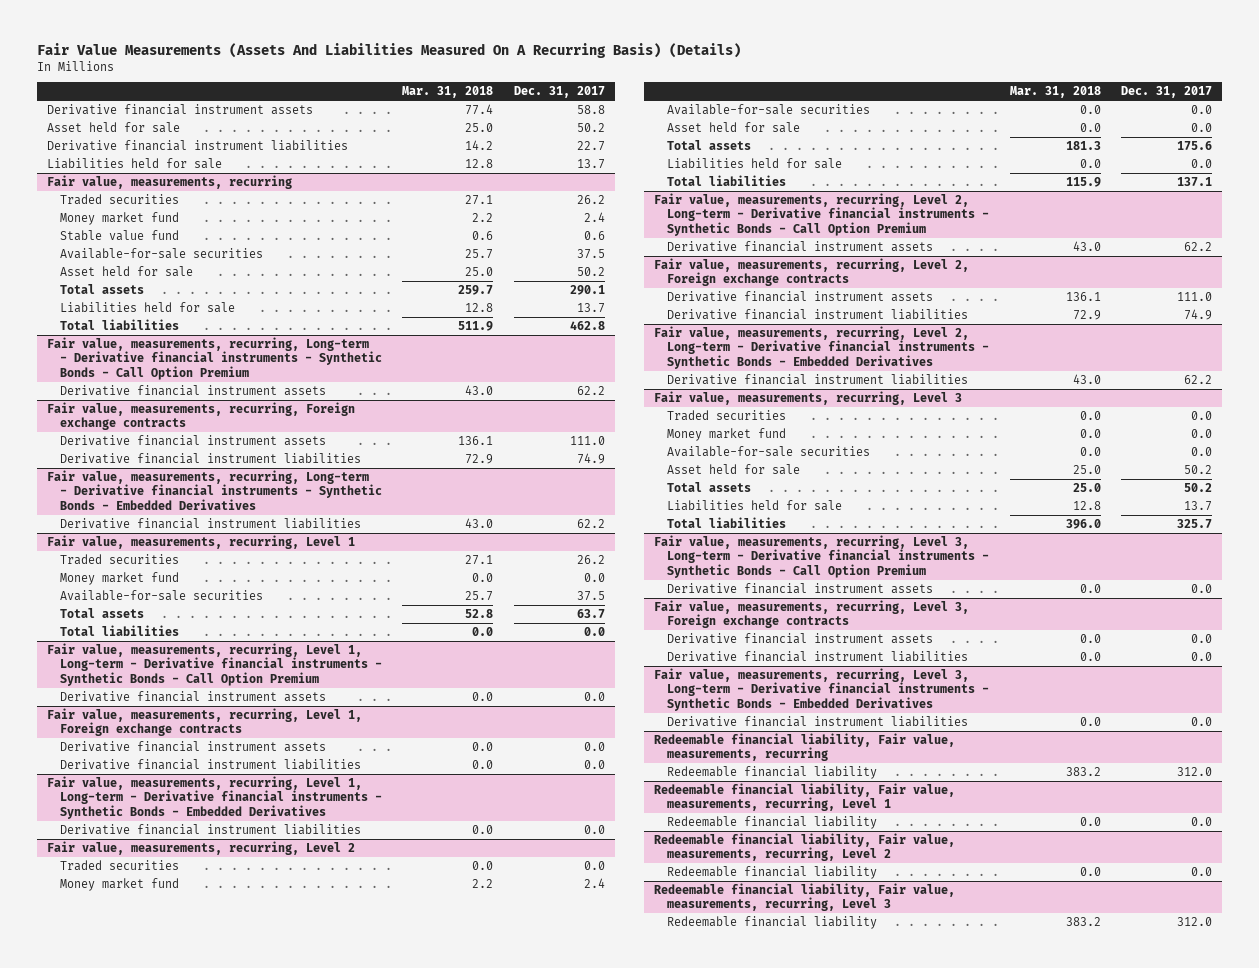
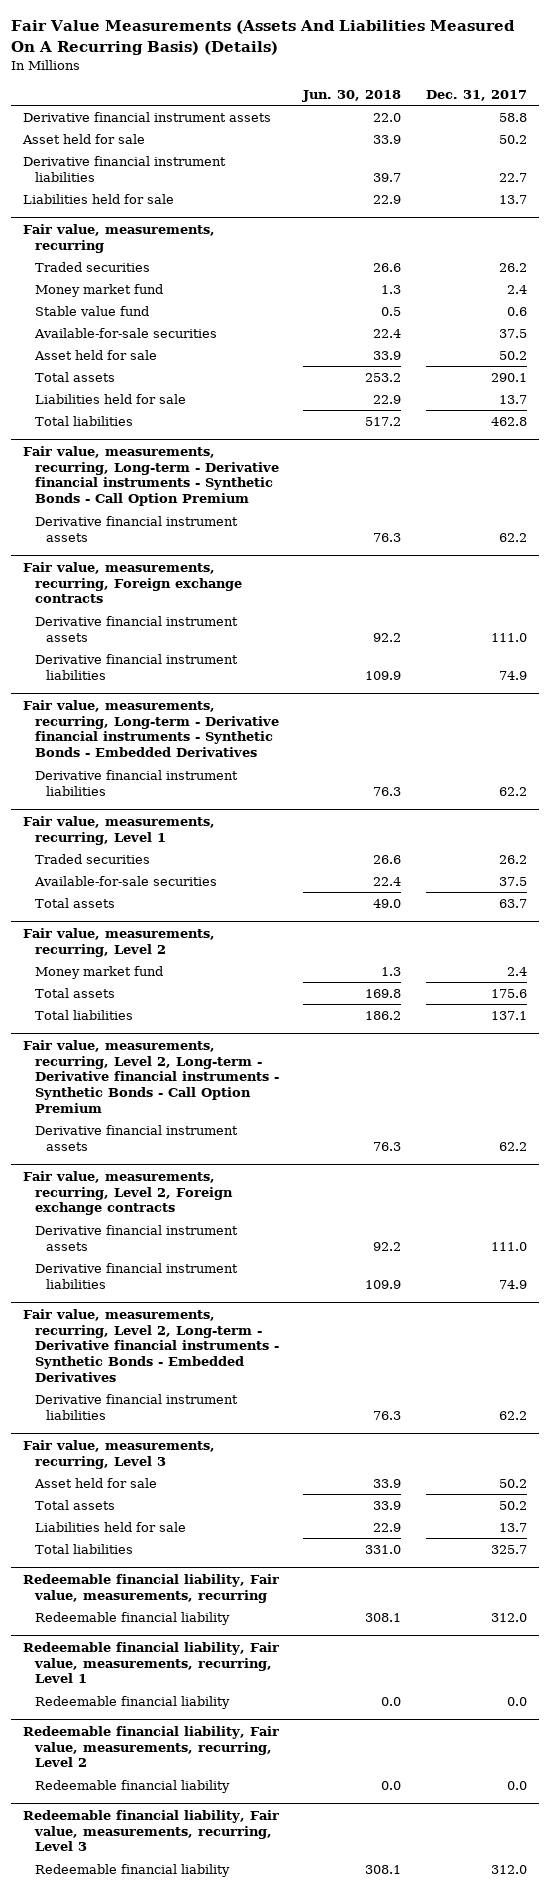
- | Mar. 31, 2018 | Dec. 31, 2017
+ | Jun. 30, 2018 | Dec. 31, 2017
@ Fair value, measurements, recurring, Level 1
- Money market fund | 0.0 | 0.0
- Total liabilities | 0.0 | 0.0
- Fair value, measurements, recurring, Level 1, Long-term - Derivative financial instruments - Synthetic Bonds - Call Option Premium
- Derivative financial instrument assets | 0.0 | 0.0
- Fair value, measurements, recurring, Level 1, Foreign exchange contracts
- Derivative financial instrument assets | 0.0 | 0.0
- Derivative financial instrument liabilities | 0.0 | 0.0
- Fair value, measurements, recurring, Level 1, Long-term - Derivative financial instruments - Synthetic Bonds - Embedded Derivatives
- Derivative financial instrument liabilities | 0.0 | 0.0
@ Fair value, measurements, recurring, Level 2
- Traded securities | 0.0 | 0.0
- Available-for-sale securities | 0.0 | 0.0
- Asset held for sale | 0.0 | 0.0
- Liabilities held for sale | 0.0 | 0.0
@ Fair value, measurements, recurring, Level 3
- Traded securities | 0.0 | 0.0
- Money market fund | 0.0 | 0.0
- Available-for-sale securities | 0.0 | 0.0
- Fair value, measurements, recurring, Level 3, Long-term - Derivative financial instruments - Synthetic Bonds - Call Option Premium
- Derivative financial instrument assets | 0.0 | 0.0
- Fair value, measurements, recurring, Level 3, Foreign exchange contracts
- Derivative financial instrument assets | 0.0 | 0.0
- Derivative financial instrument liabilities | 0.0 | 0.0
- Fair value, measurements, recurring, Level 3, Long-term - Derivative financial instruments - Synthetic Bonds - Embedded Derivatives
- Derivative financial instrument liabilities | 0.0 | 0.0

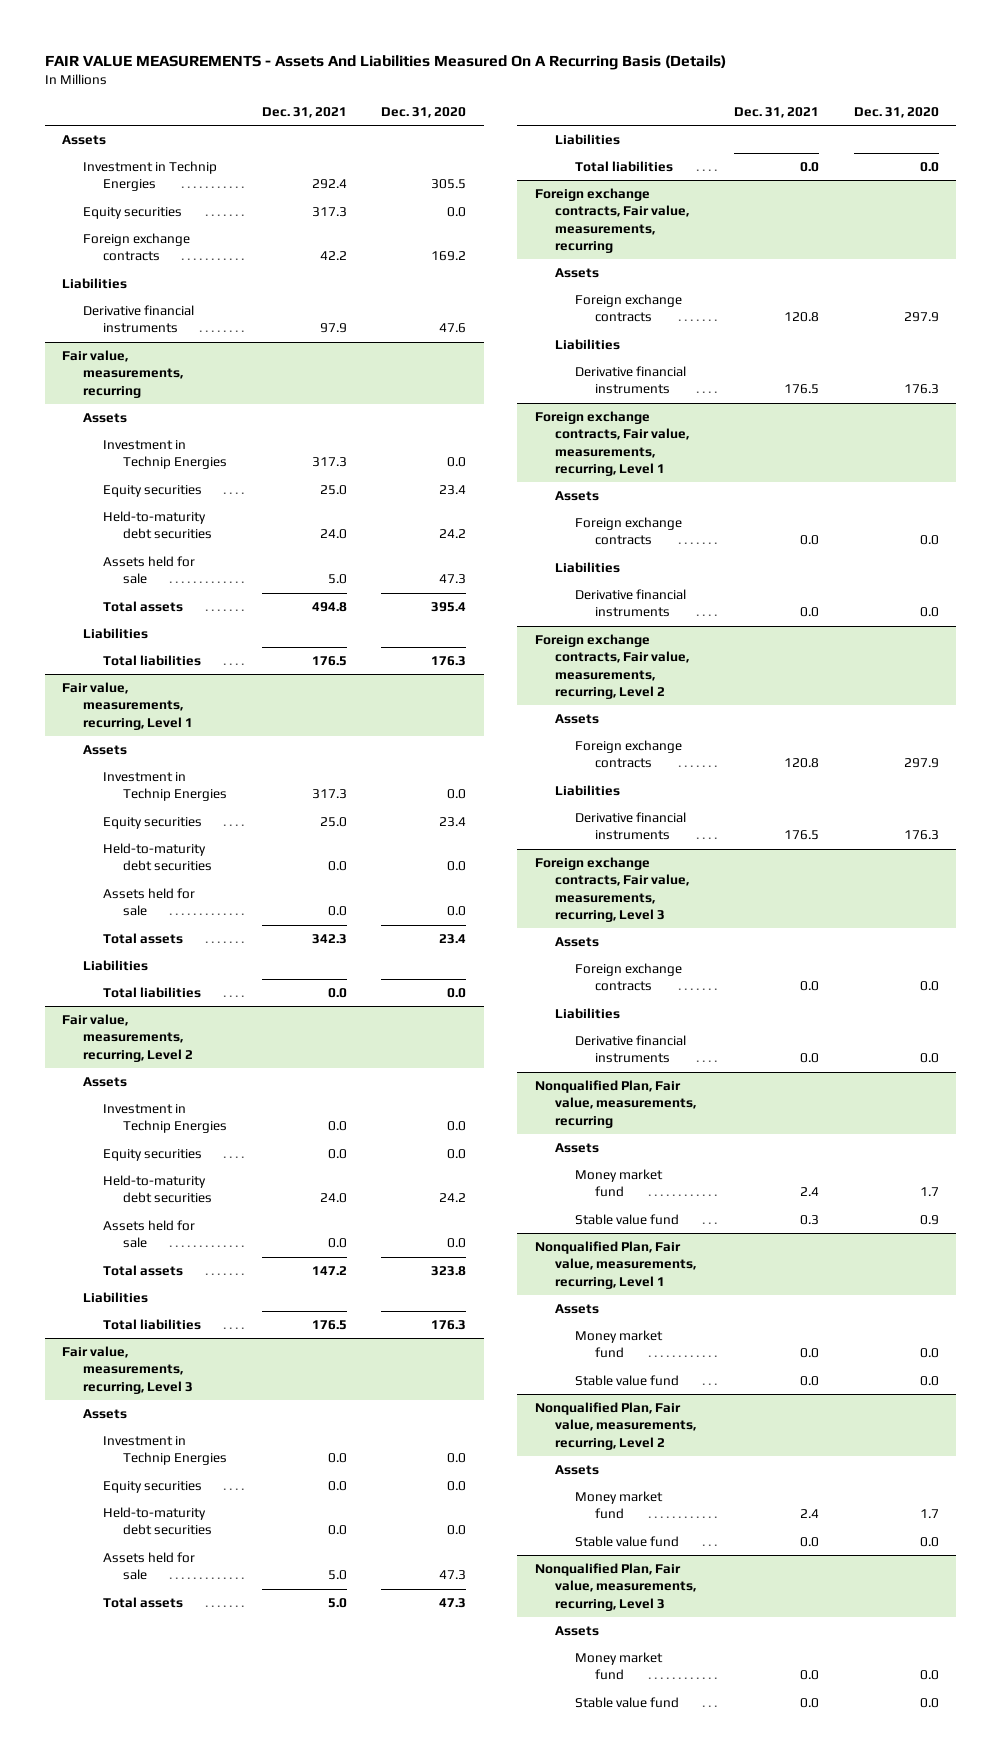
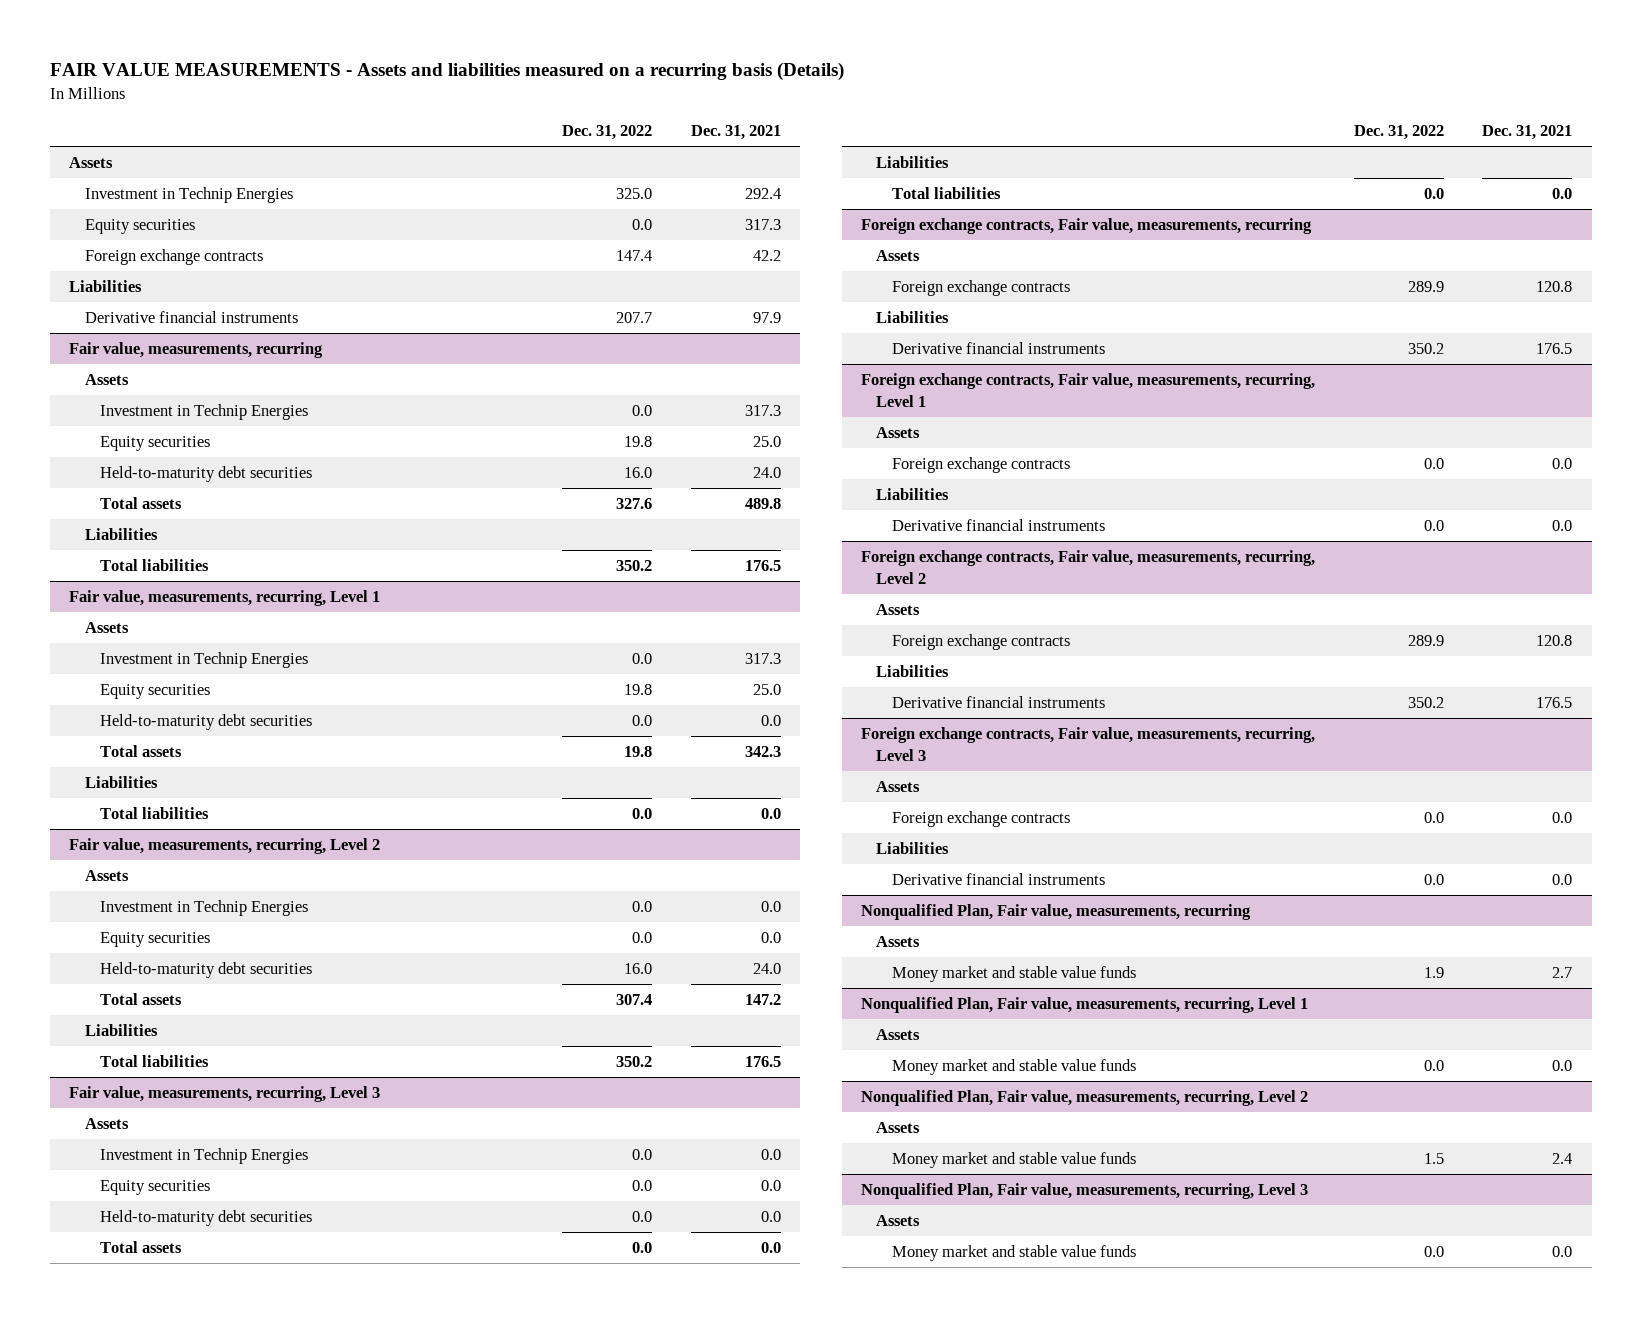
- FAIR VALUE MEASUREMENTS - Assets And Liabilities Measured On A Recurring Basis (Details)
+ FAIR VALUE MEASUREMENTS - Assets and liabilities measured on a recurring basis (Details)
- | Dec. 31, 2021 | Dec. 31, 2020
+ | Dec. 31, 2022 | Dec. 31, 2021
@ Fair value, measurements, recurring
- Assets held for sale | 5.0 | 47.3
- Total assets | 494.8 | 395.4
+ Total assets | 327.6 | 489.8
@ Fair value, measurements, recurring, Level 1
- Assets held for sale | 0.0 | 0.0
@ Fair value, measurements, recurring, Level 2
- Assets held for sale | 0.0 | 0.0
@ Fair value, measurements, recurring, Level 3
- Assets held for sale | 5.0 | 47.3
- Total assets | 5.0 | 47.3
+ Total assets | 0.0 | 0.0
@ Nonqualified Plan, Fair value, measurements, recurring
- Money market fund | 2.4 | 1.7
- Stable value fund | 0.3 | 0.9
+ Money market and stable value funds | 1.9 | 2.7
@ Nonqualified Plan, Fair value, measurements, recurring, Level 1
- Money market fund | 0.0 | 0.0
- Stable value fund | 0.0 | 0.0
+ Money market and stable value funds | 0.0 | 0.0
@ Nonqualified Plan, Fair value, measurements, recurring, Level 2
- Money market fund | 2.4 | 1.7
- Stable value fund | 0.0 | 0.0
+ Money market and stable value funds | 1.5 | 2.4
@ Nonqualified Plan, Fair value, measurements, recurring, Level 3
- Money market fund | 0.0 | 0.0
- Stable value fund | 0.0 | 0.0
+ Money market and stable value funds | 0.0 | 0.0

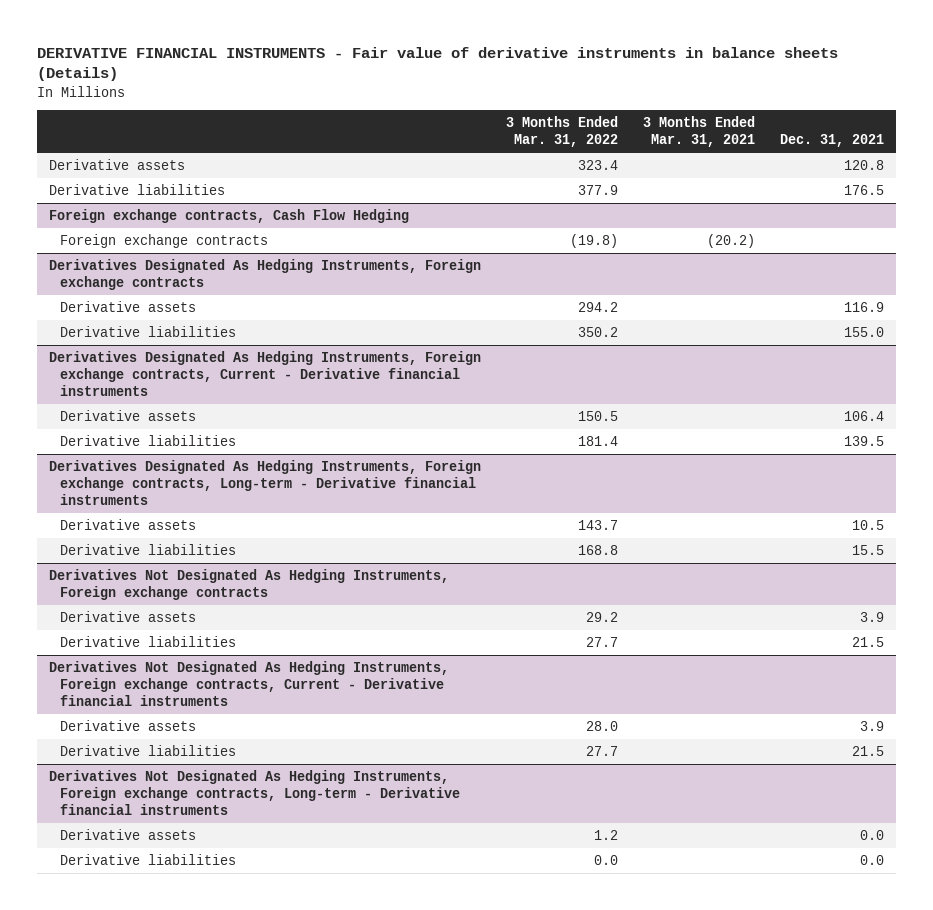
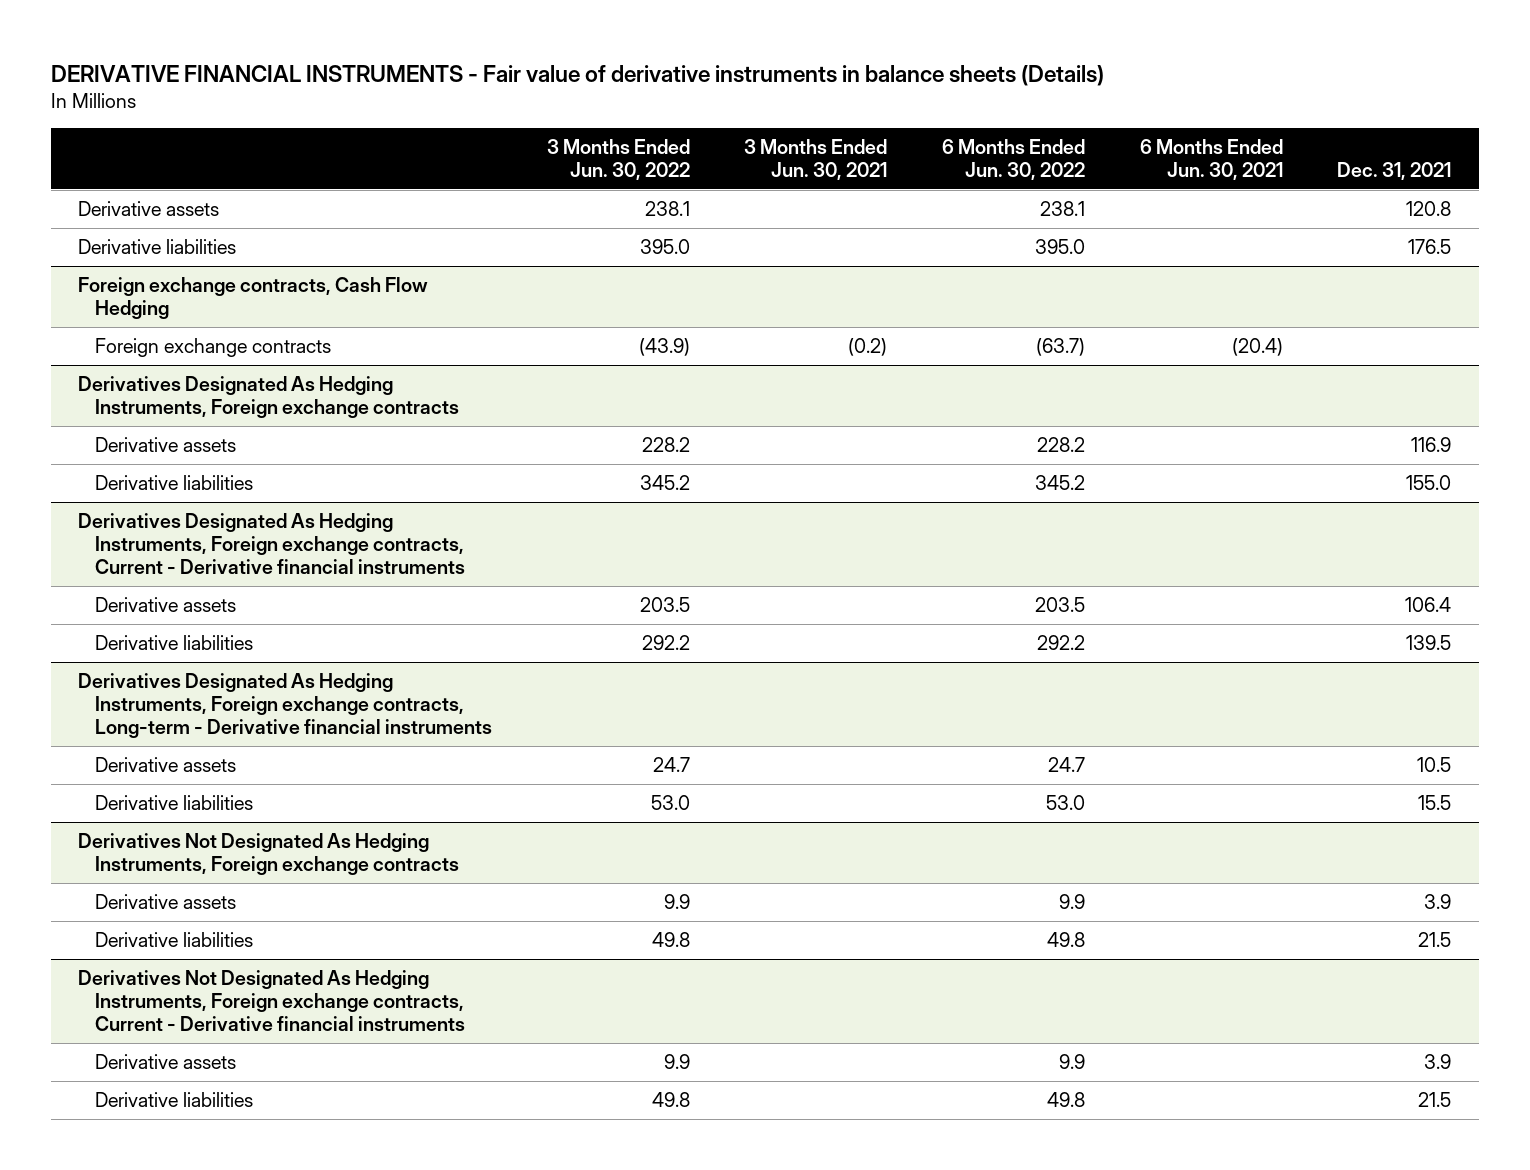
- | 3 Months Ended Mar. 31, 2022 | 3 Months Ended Mar. 31, 2021 | Dec. 31, 2021
+ | 3 Months Ended Jun. 30, 2022 | 3 Months Ended Jun. 30, 2021 | 6 Months Ended Jun. 30, 2022 | 6 Months Ended Jun. 30, 2021 | Dec. 31, 2021
- Derivatives Not Designated As Hedging Instruments, Foreign exchange contracts, Long-term - Derivative financial instruments
- Derivative assets | 1.2 | | 0.0
- Derivative liabilities | 0.0 | | 0.0

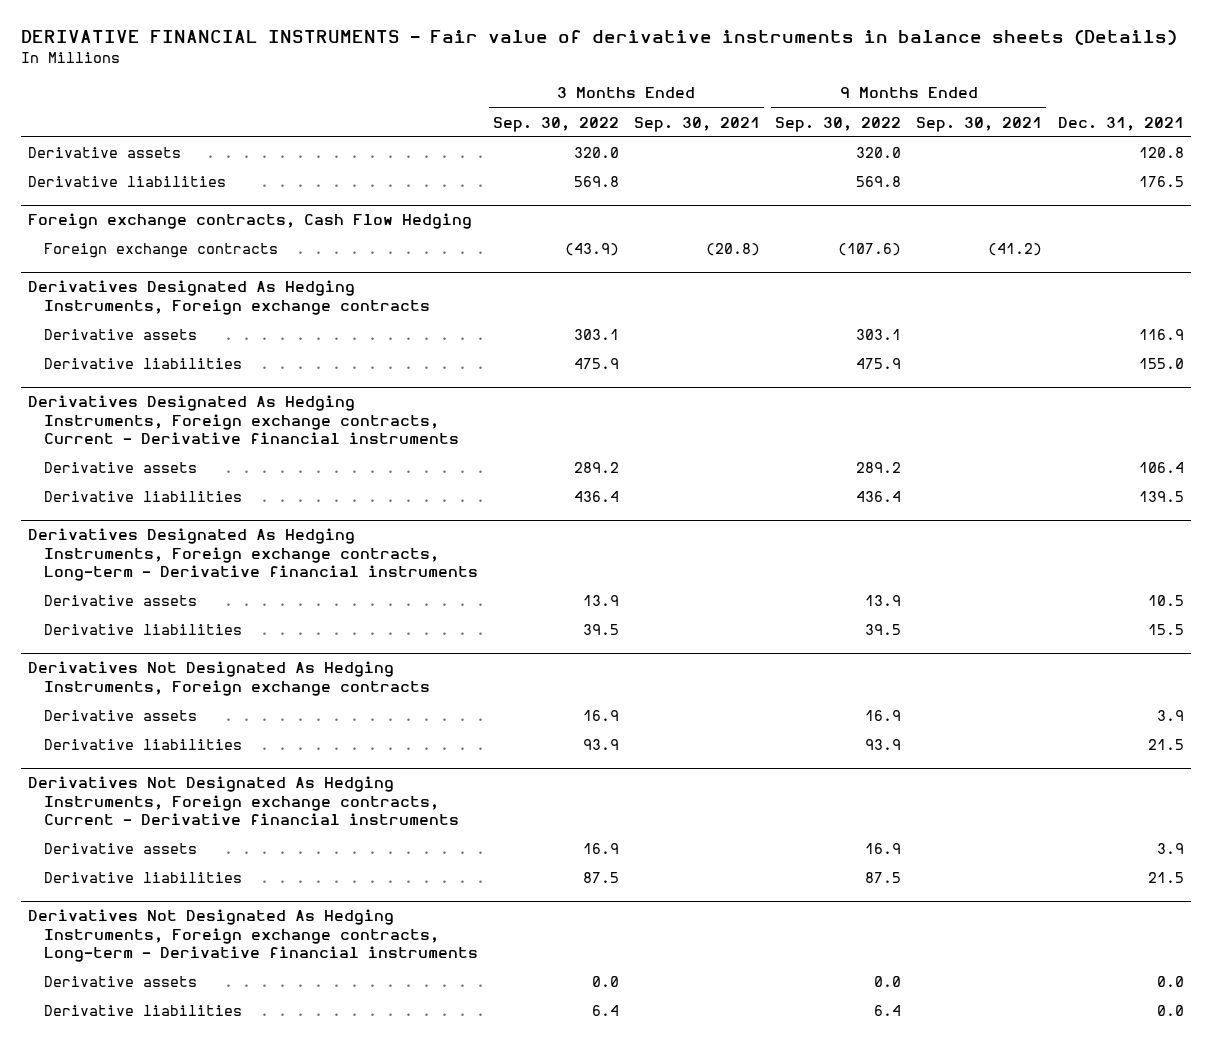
- | 3 Months Ended Jun. 30, 2022 | 3 Months Ended Jun. 30, 2021 | 6 Months Ended Jun. 30, 2022 | 6 Months Ended Jun. 30, 2021 | Dec. 31, 2021
+ | 3 Months Ended Sep. 30, 2022 | 3 Months Ended Sep. 30, 2021 | 9 Months Ended Sep. 30, 2022 | 9 Months Ended Sep. 30, 2021 | Dec. 31, 2021
+ Derivatives Not Designated As Hedging Instruments, Foreign exchange contracts, Long-term - Derivative financial instruments
+ Derivative assets | 0.0 | | 0.0 | | 0.0
+ Derivative liabilities | 6.4 | | 6.4 | | 0.0

